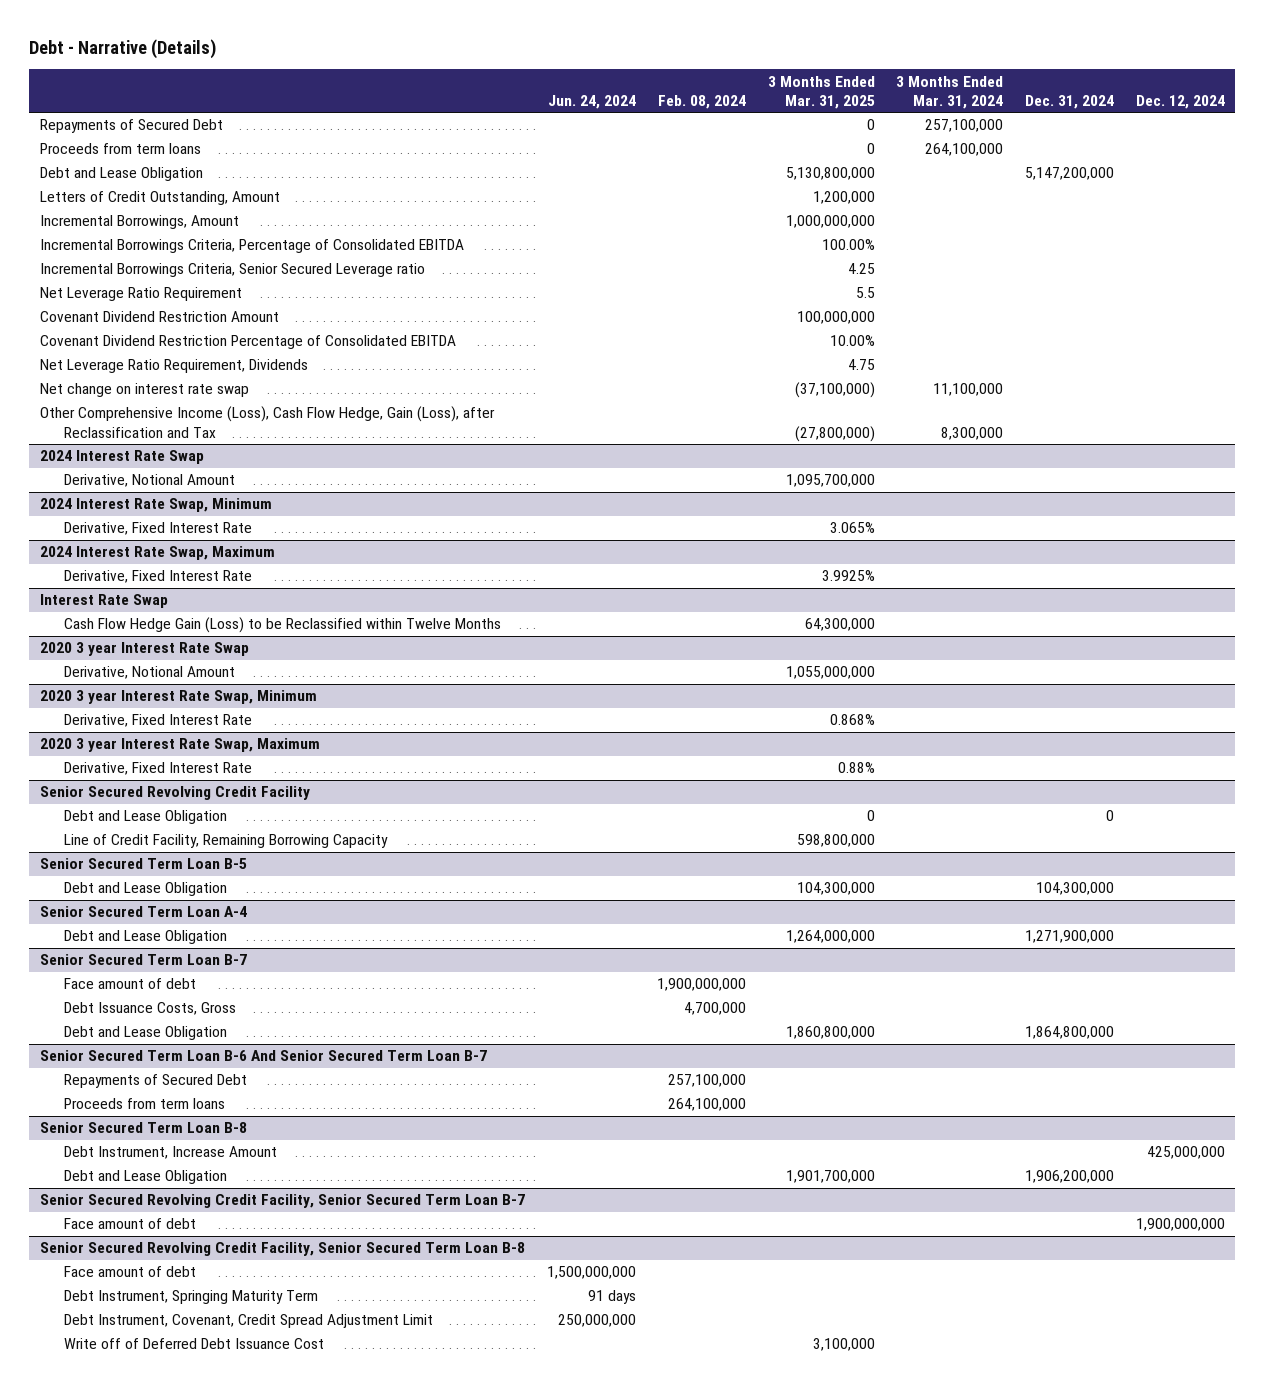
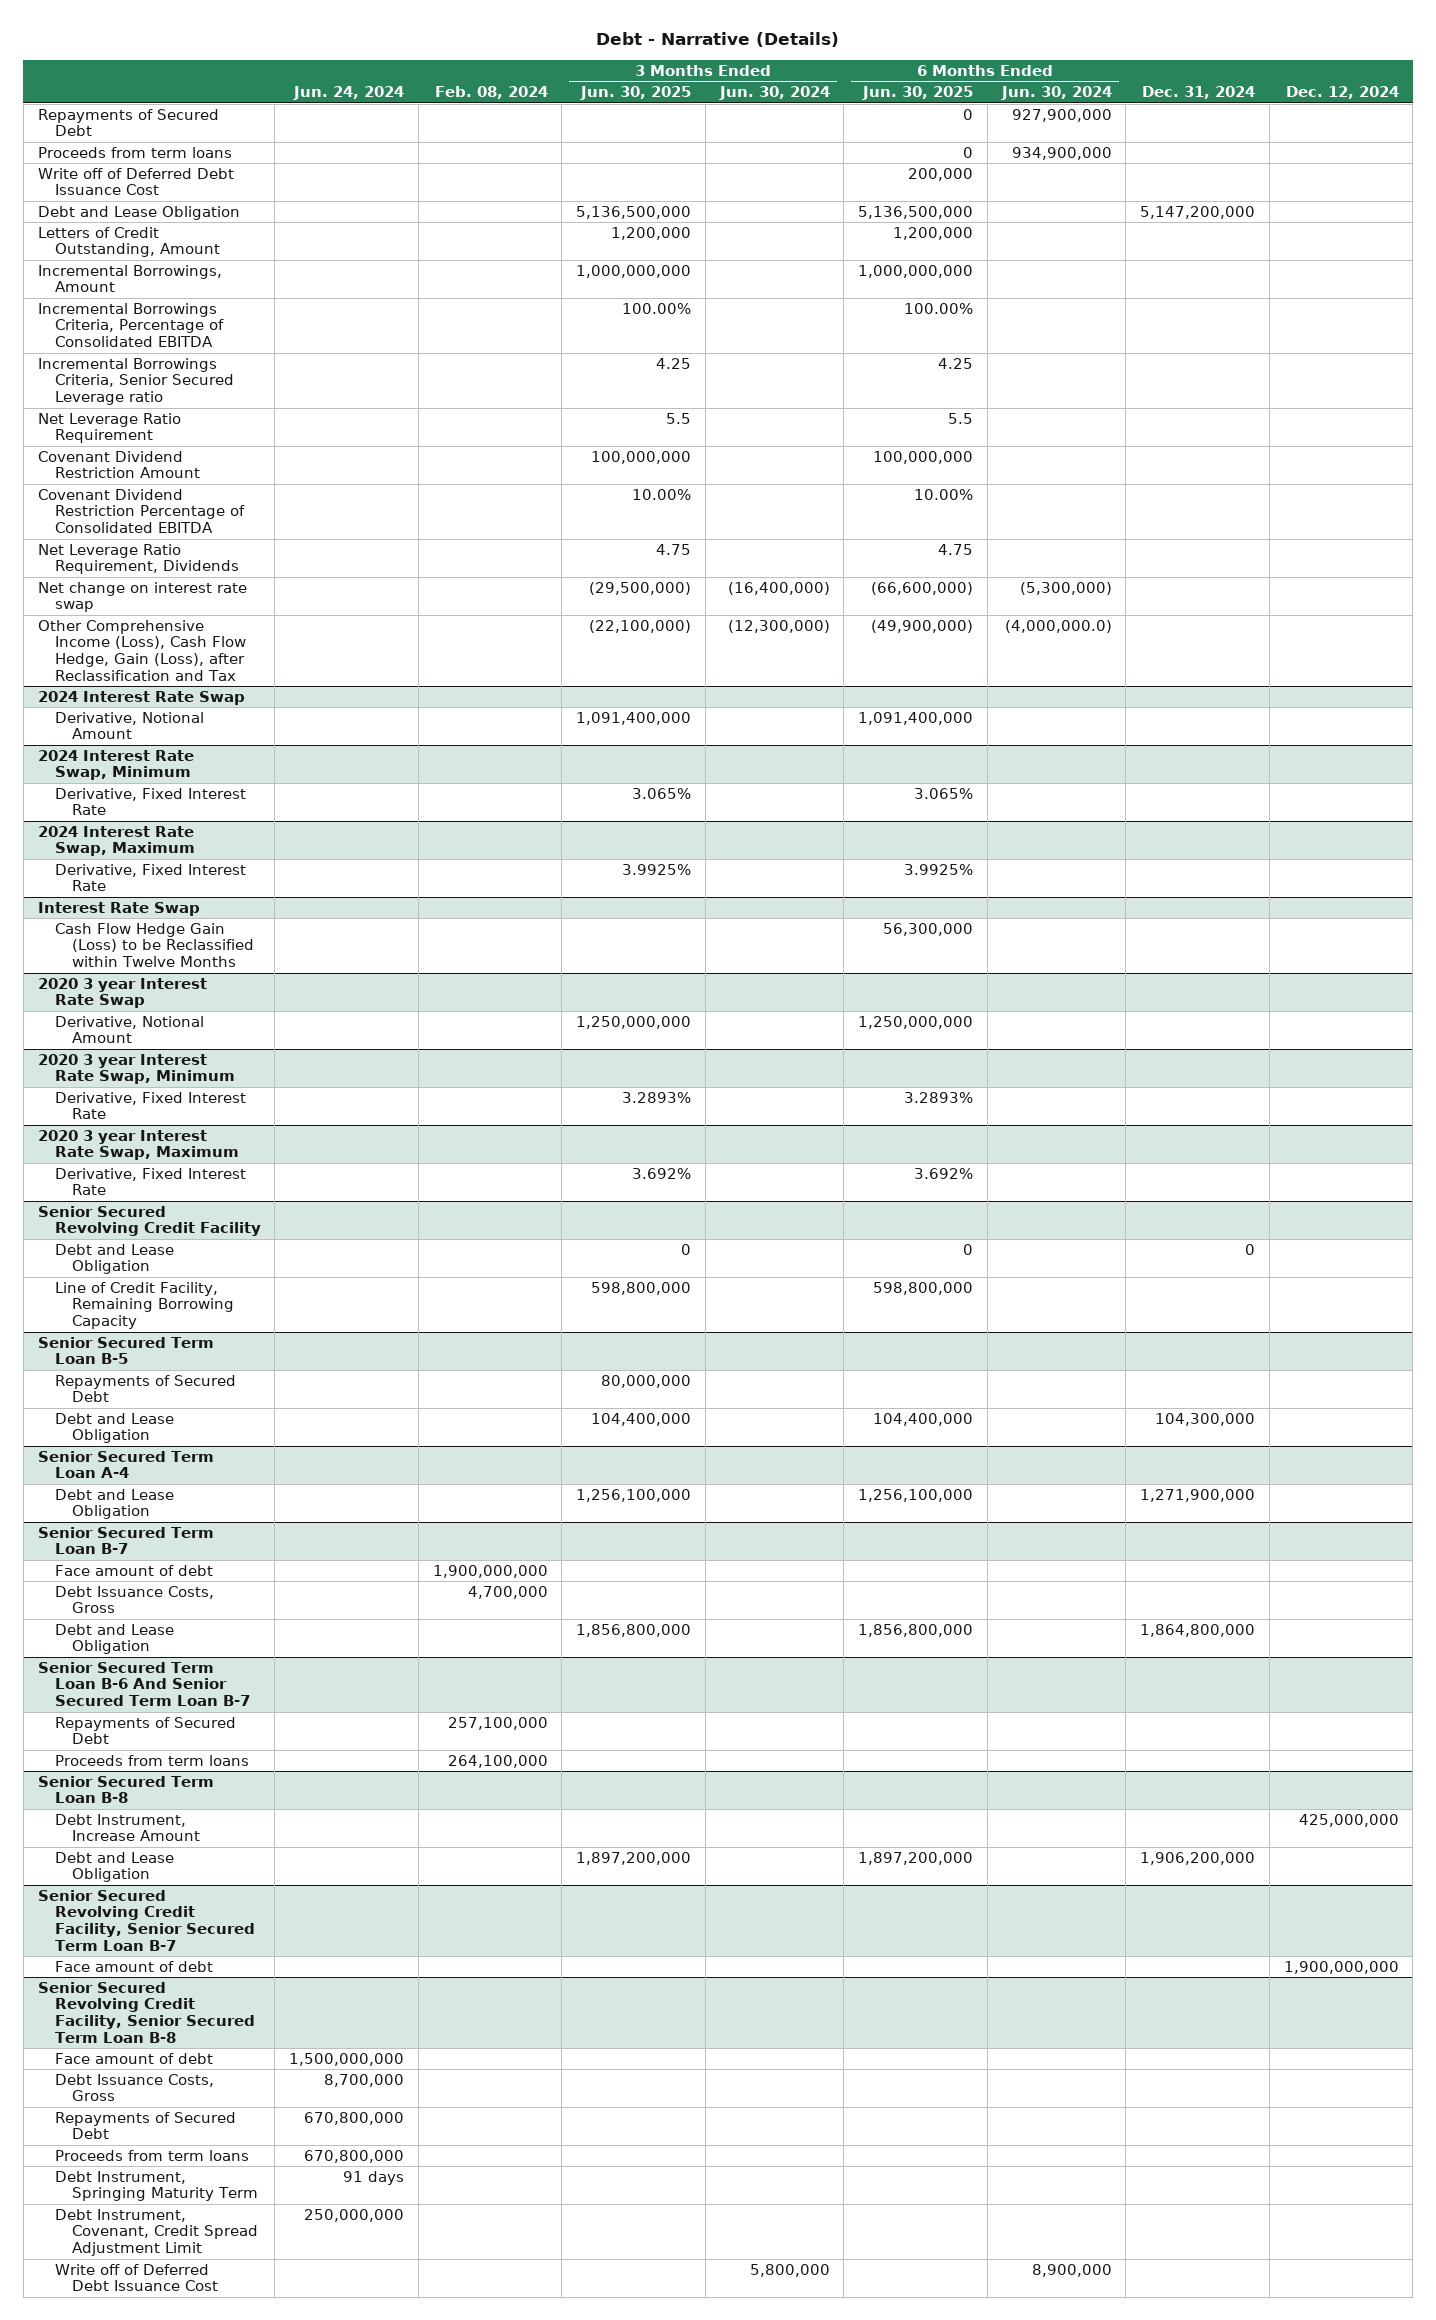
- | Jun. 24, 2024 | Feb. 08, 2024 | 3 Months Ended Mar. 31, 2025 | 3 Months Ended Mar. 31, 2024 | Dec. 31, 2024 | Dec. 12, 2024
+ | Jun. 24, 2024 | Feb. 08, 2024 | 3 Months Ended Jun. 30, 2025 | 3 Months Ended Jun. 30, 2024 | 6 Months Ended Jun. 30, 2025 | 6 Months Ended Jun. 30, 2024 | Dec. 31, 2024 | Dec. 12, 2024
+ Write off of Deferred Debt Issuance Cost | | | | | 200,000 | | |
@ Senior Secured Term Loan B-5
+ Repayments of Secured Debt | | | 80,000,000 | | | | |
@ Senior Secured Revolving Credit Facility, Senior Secured Term Loan B-8
+ Debt Issuance Costs, Gross | 8,700,000 | | | | | | |
+ Repayments of Secured Debt | 670,800,000 | | | | | | |
+ Proceeds from term loans | 670,800,000 | | | | | | |

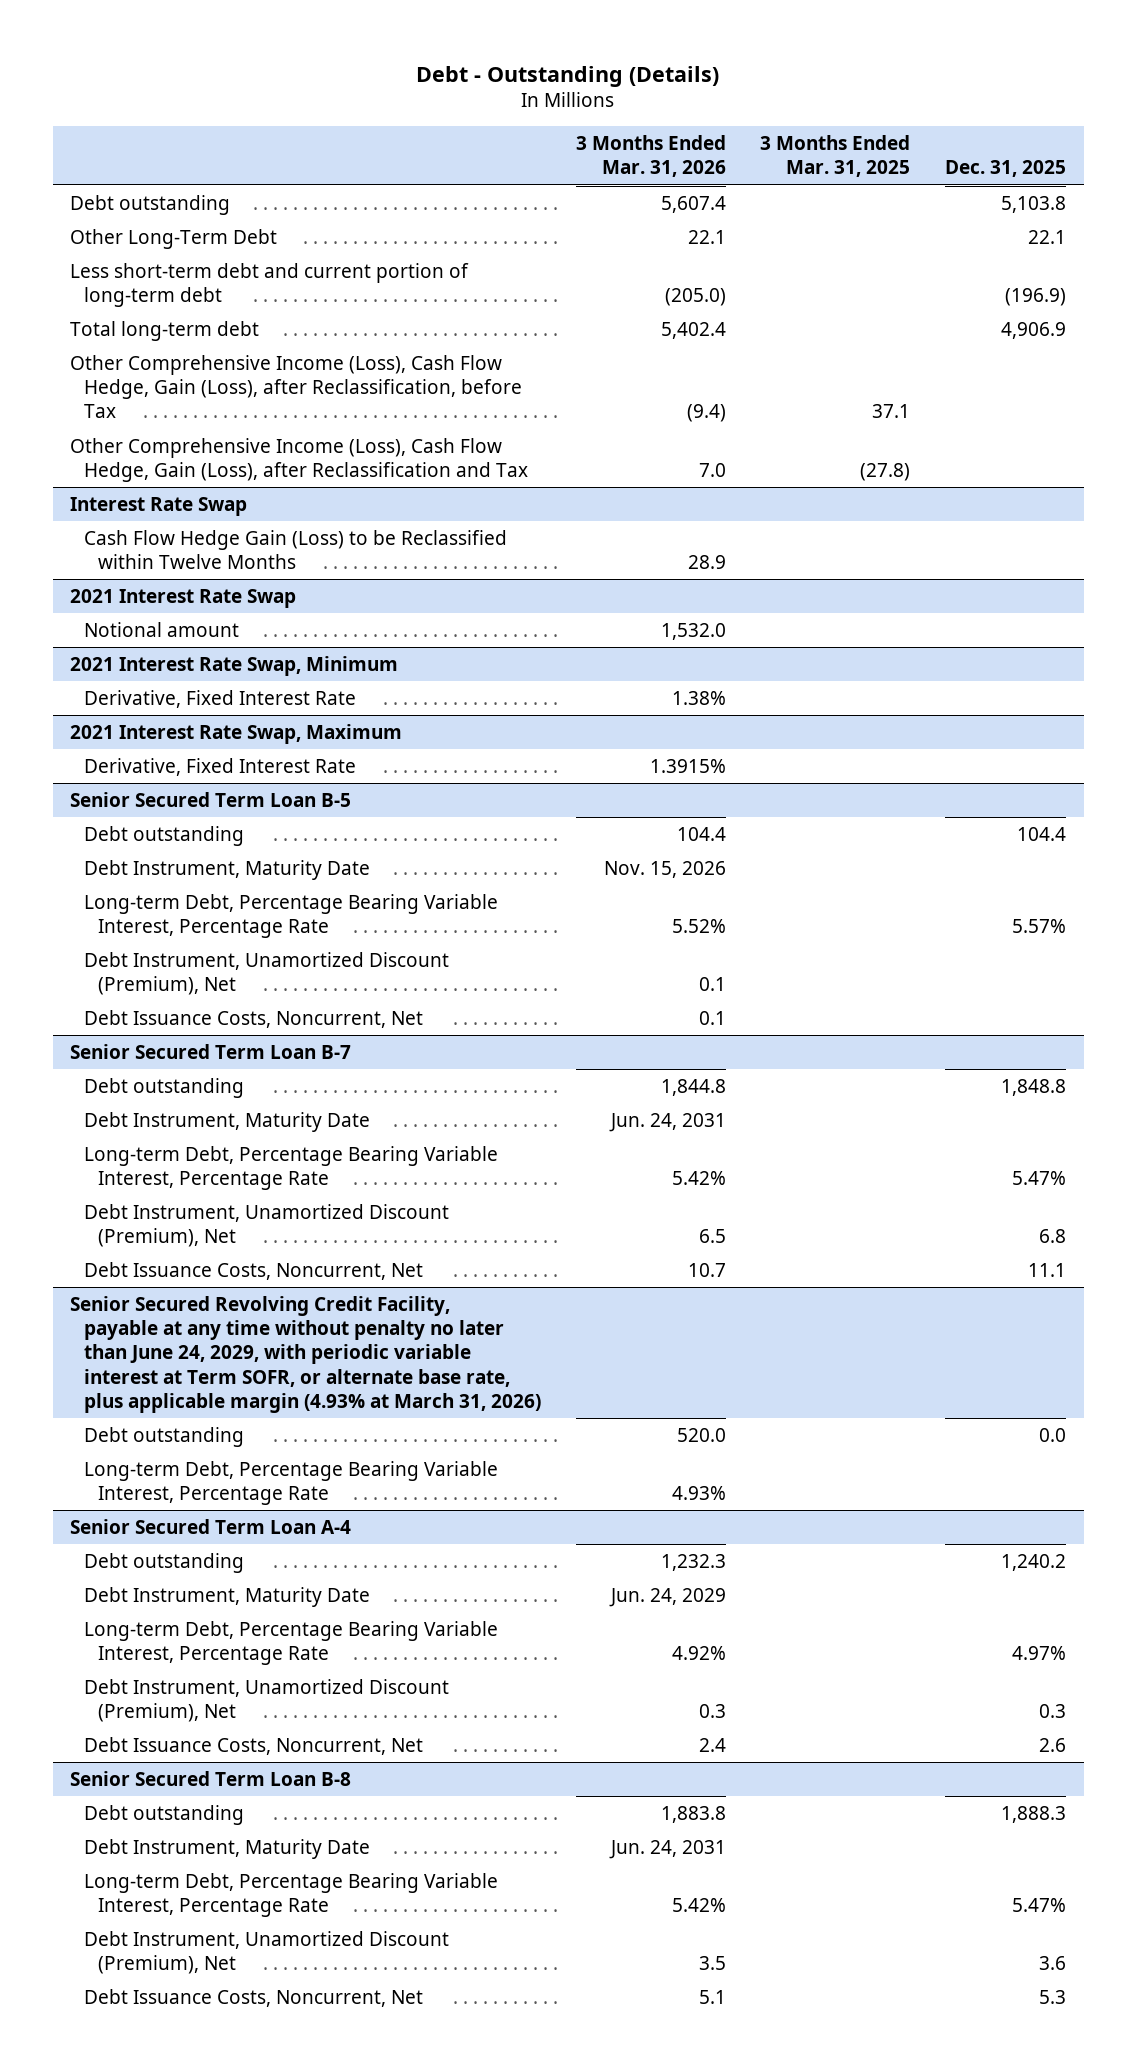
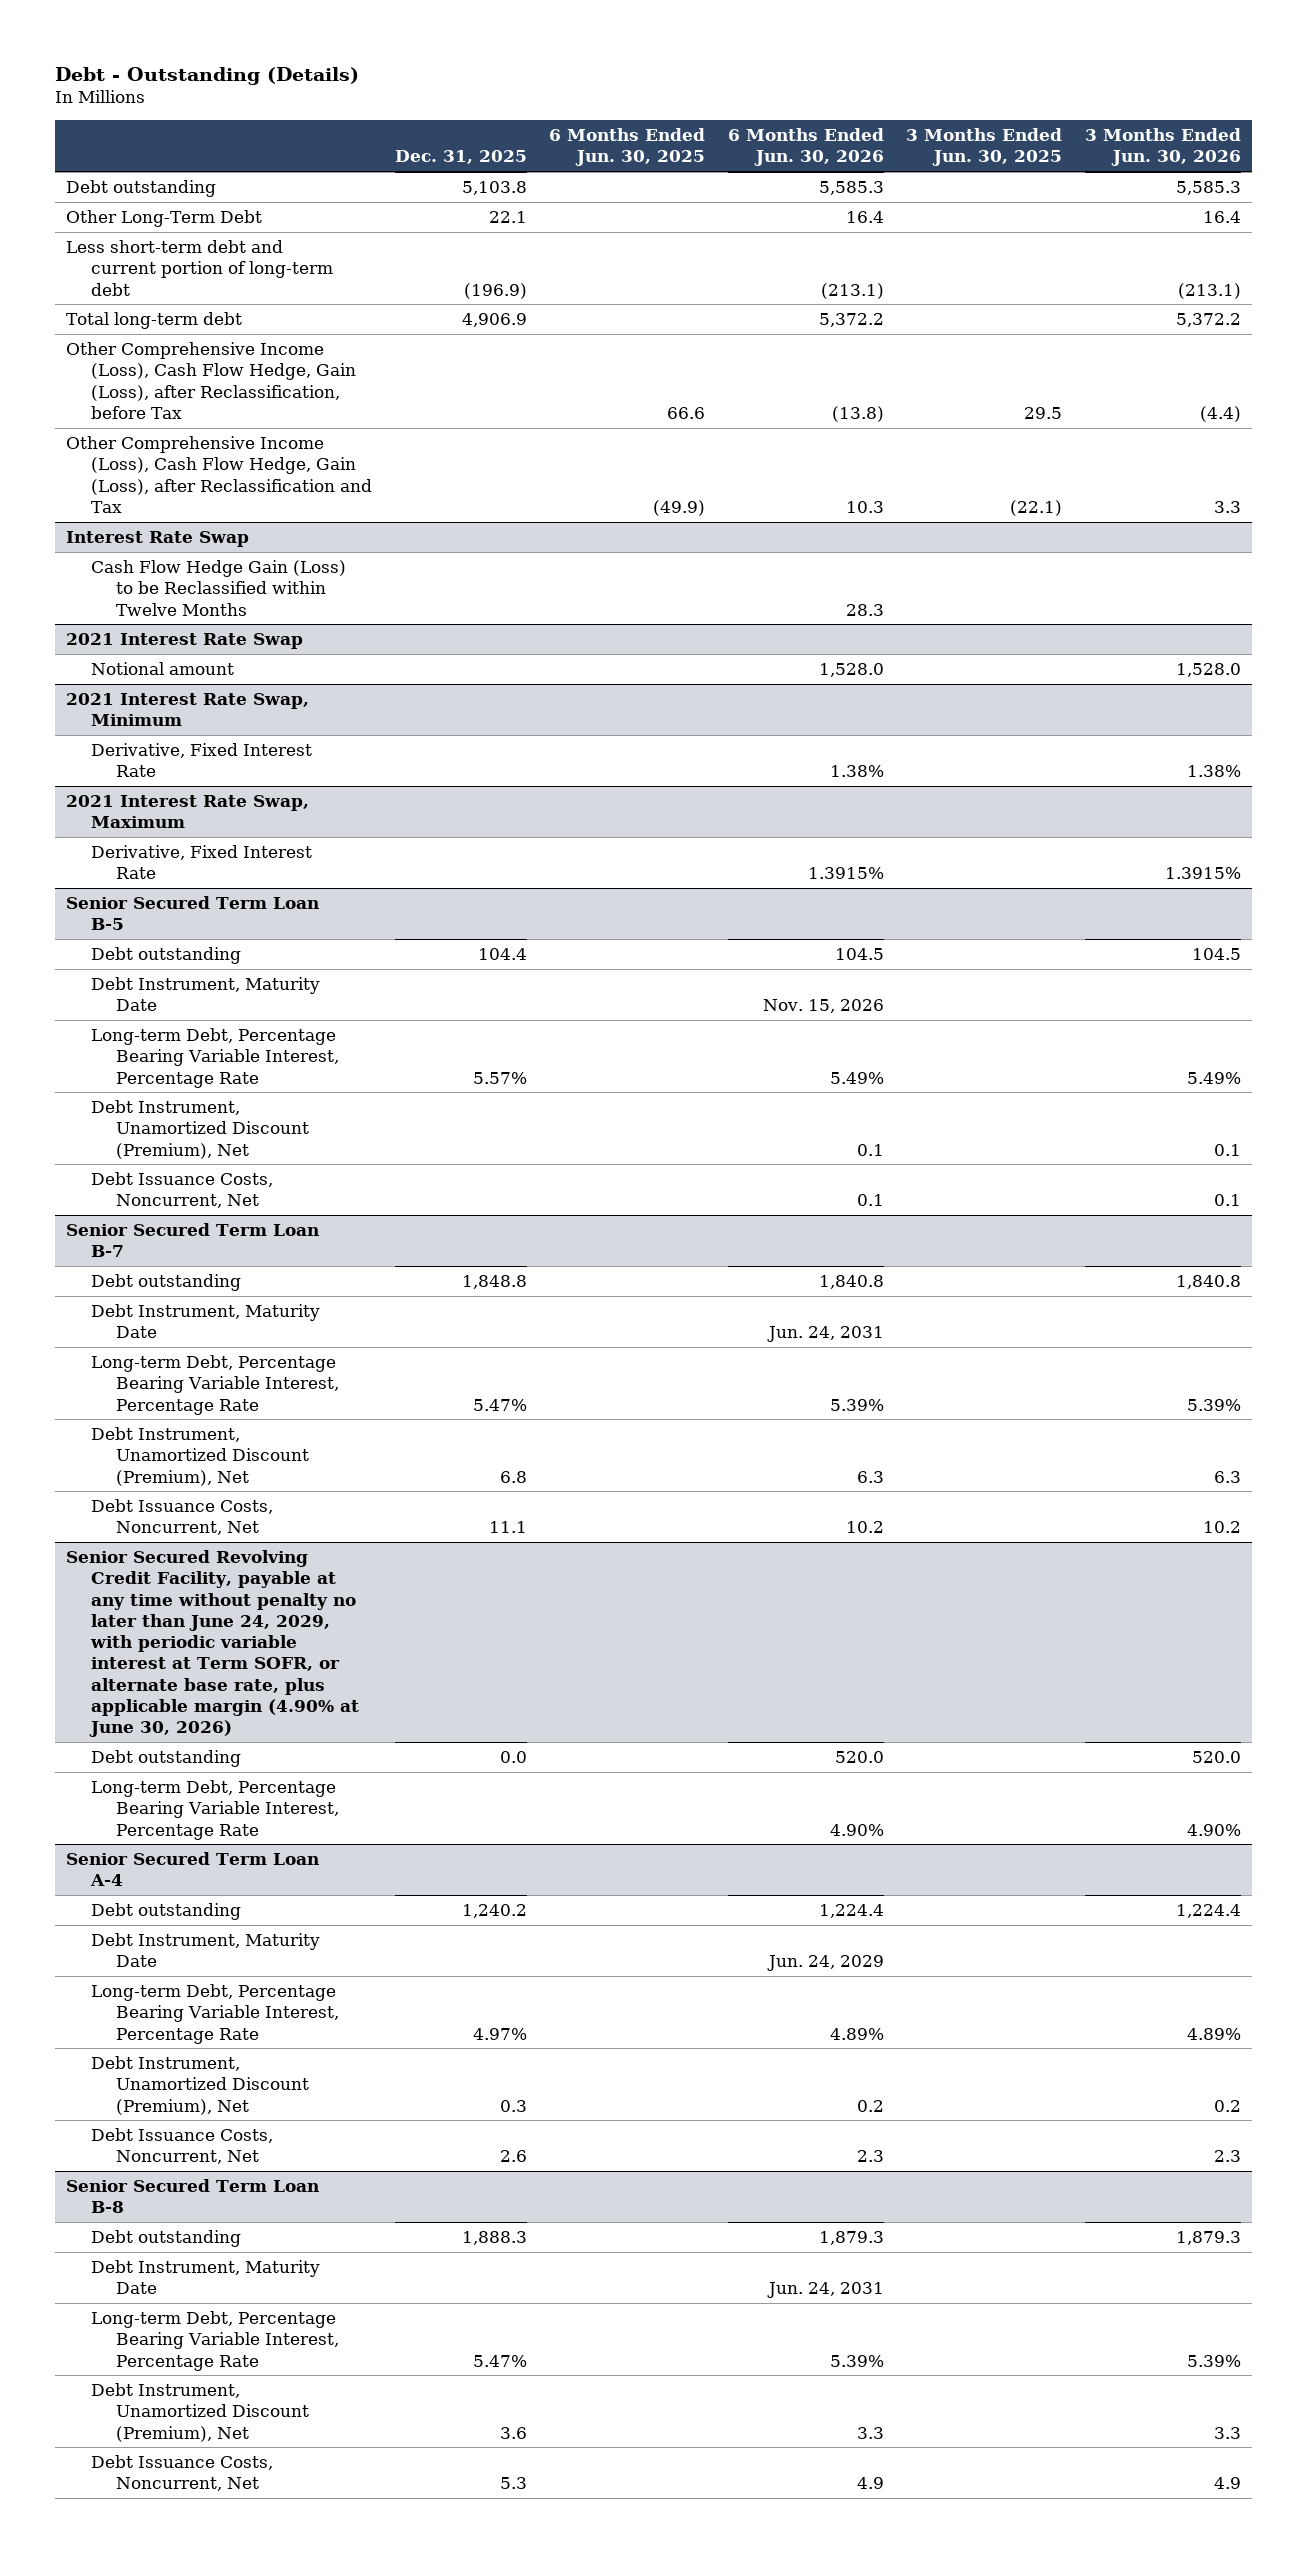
- | 3 Months Ended Mar. 31, 2026 | 3 Months Ended Mar. 31, 2025 | Dec. 31, 2025
+ | Dec. 31, 2025 | 6 Months Ended Jun. 30, 2025 | 6 Months Ended Jun. 30, 2026 | 3 Months Ended Jun. 30, 2025 | 3 Months Ended Jun. 30, 2026
- Senior Secured Revolving Credit Facility, payable at any time without penalty no later than June 24, 2029, with periodic variable interest at Term SOFR, or alternate base rate, plus applicable margin (4.93% at March 31, 2026)
+ Senior Secured Revolving Credit Facility, payable at any time without penalty no later than June 24, 2029, with periodic variable interest at Term SOFR, or alternate base rate, plus applicable margin (4.90% at June 30, 2026)

